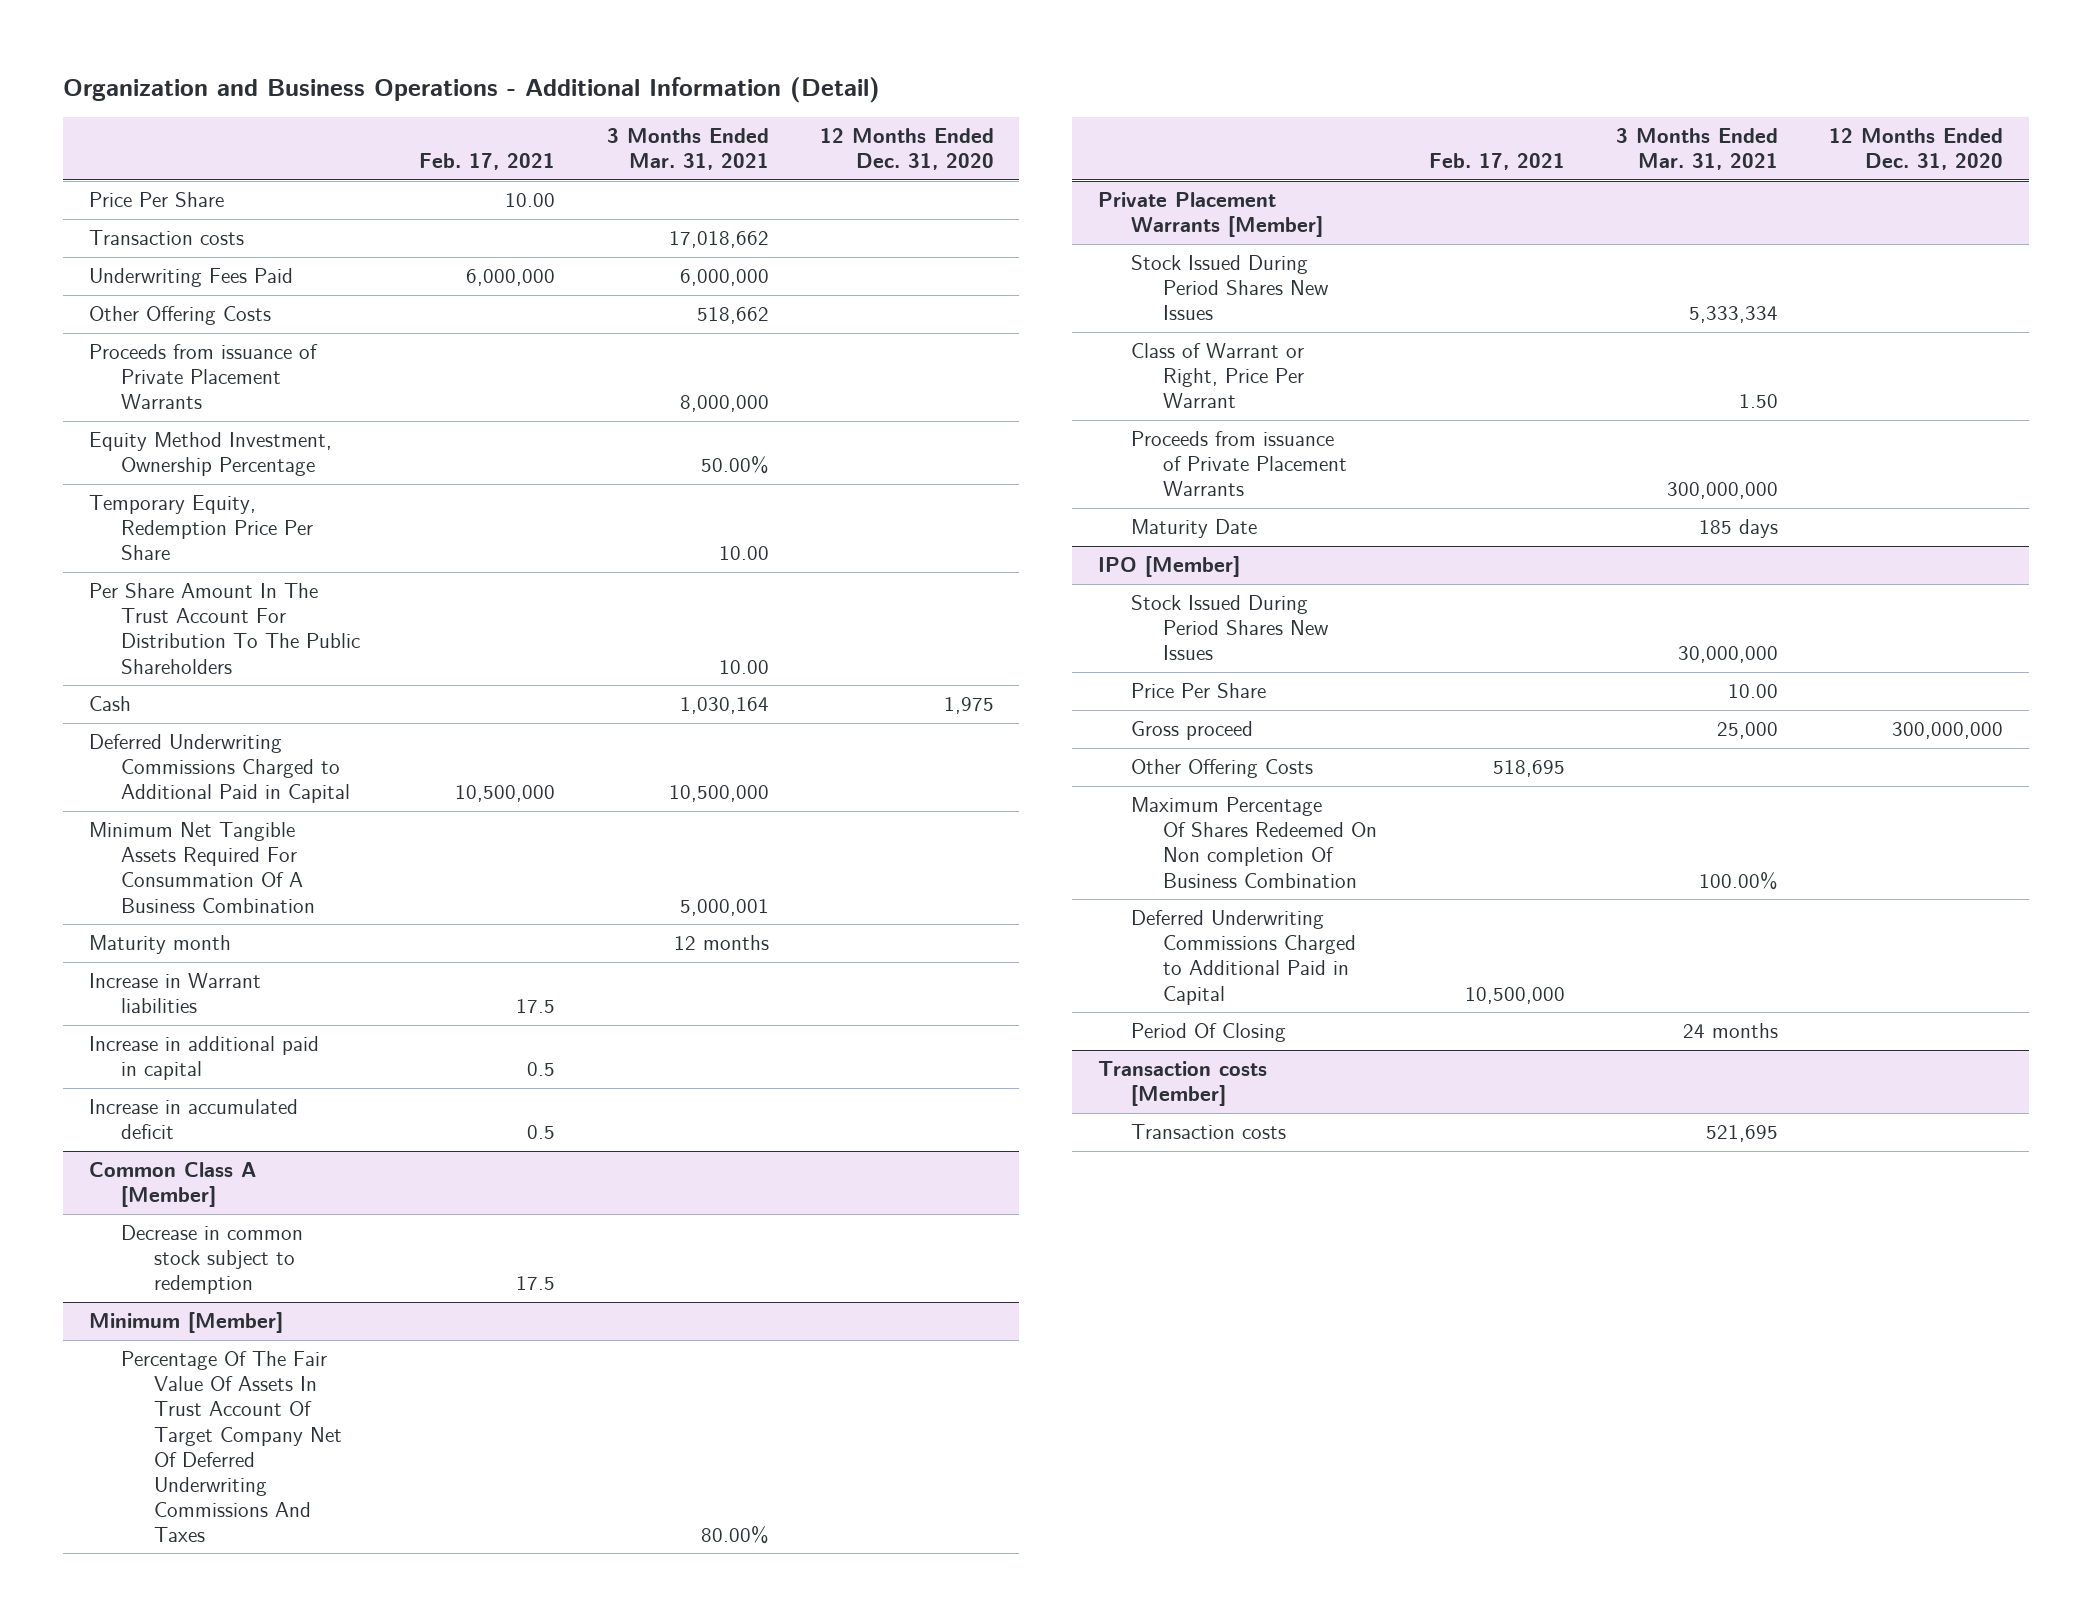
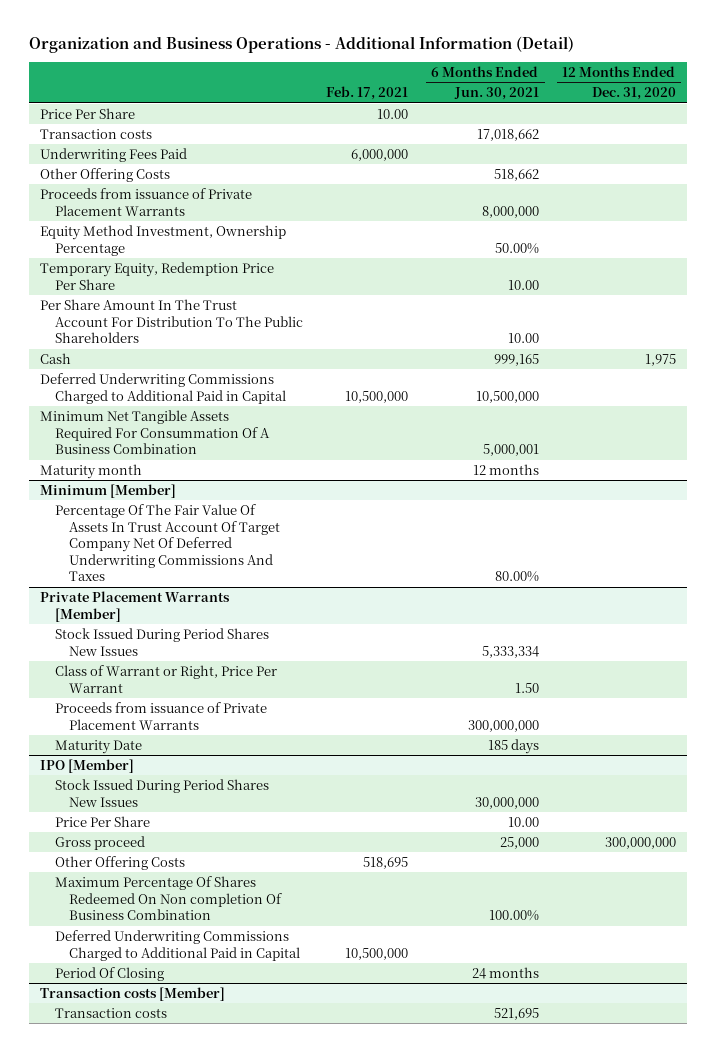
- | Feb. 17, 2021 | 3 Months Ended Mar. 31, 2021 | 12 Months Ended Dec. 31, 2020
+ | Feb. 17, 2021 | 6 Months Ended Jun. 30, 2021 | 12 Months Ended Dec. 31, 2020
- Increase in Warrant liabilities | 17.5 | |
- Increase in additional paid in capital | 0.5 | |
- Increase in accumulated deficit | 0.5 | |
- Common Class A [Member]
- Decrease in common stock subject to redemption | 17.5 | |

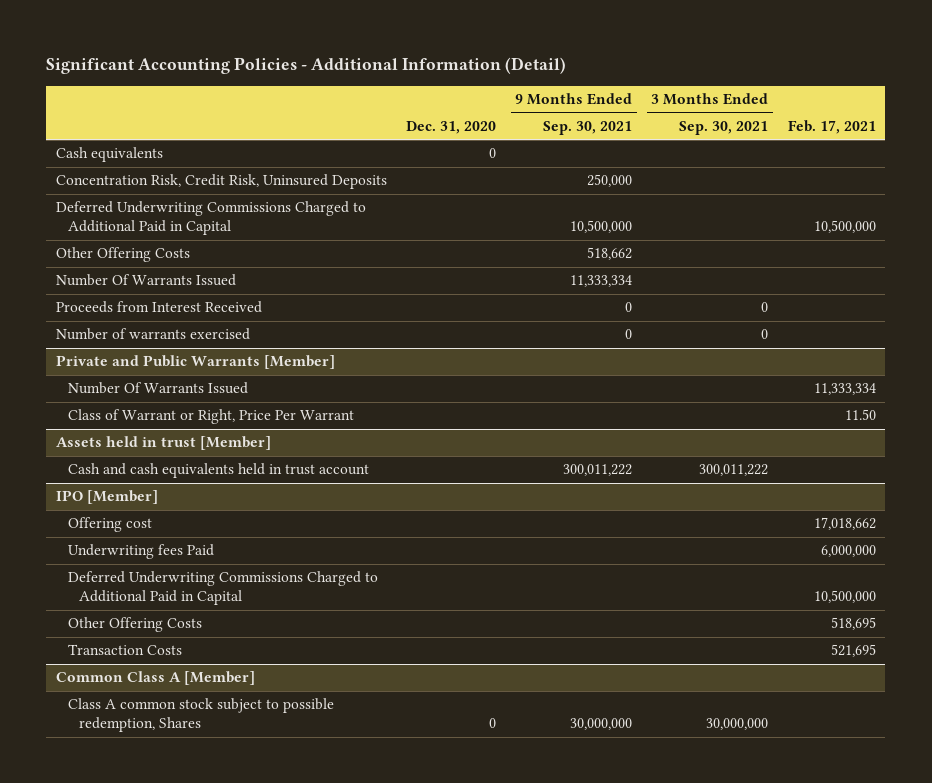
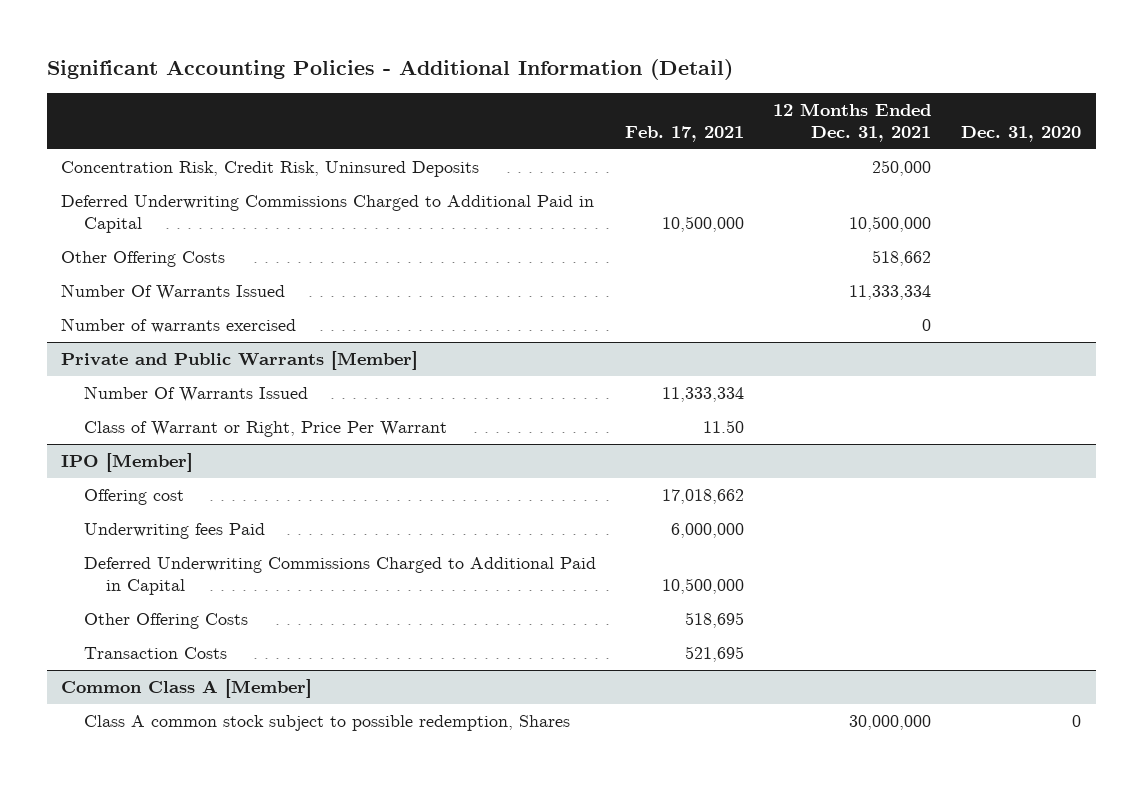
- | Dec. 31, 2020 | 9 Months Ended Sep. 30, 2021 | 3 Months Ended Sep. 30, 2021 | Feb. 17, 2021
+ | Feb. 17, 2021 | 12 Months Ended Dec. 31, 2021 | Dec. 31, 2020
- Cash equivalents | 0 | | |
- Proceeds from Interest Received | | 0 | 0 |
- Assets held in trust [Member]
- Cash and cash equivalents held in trust account | | 300,011,222 | 300,011,222 |

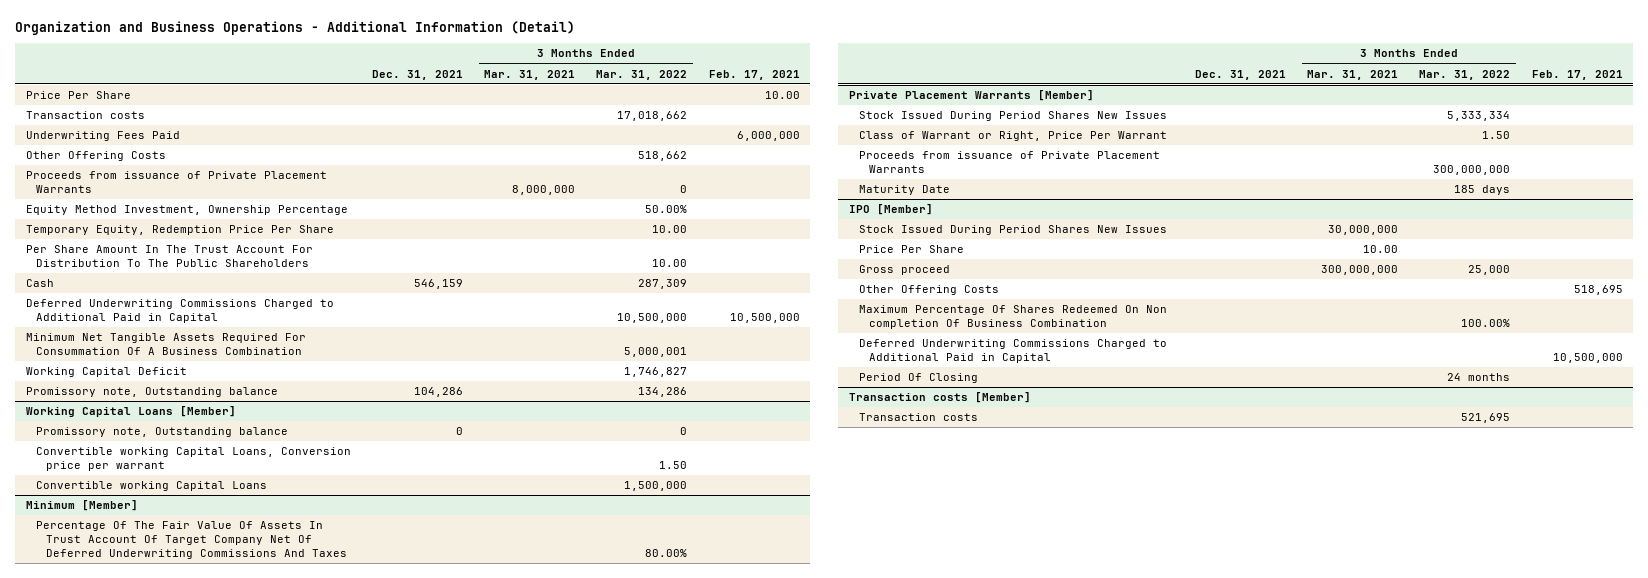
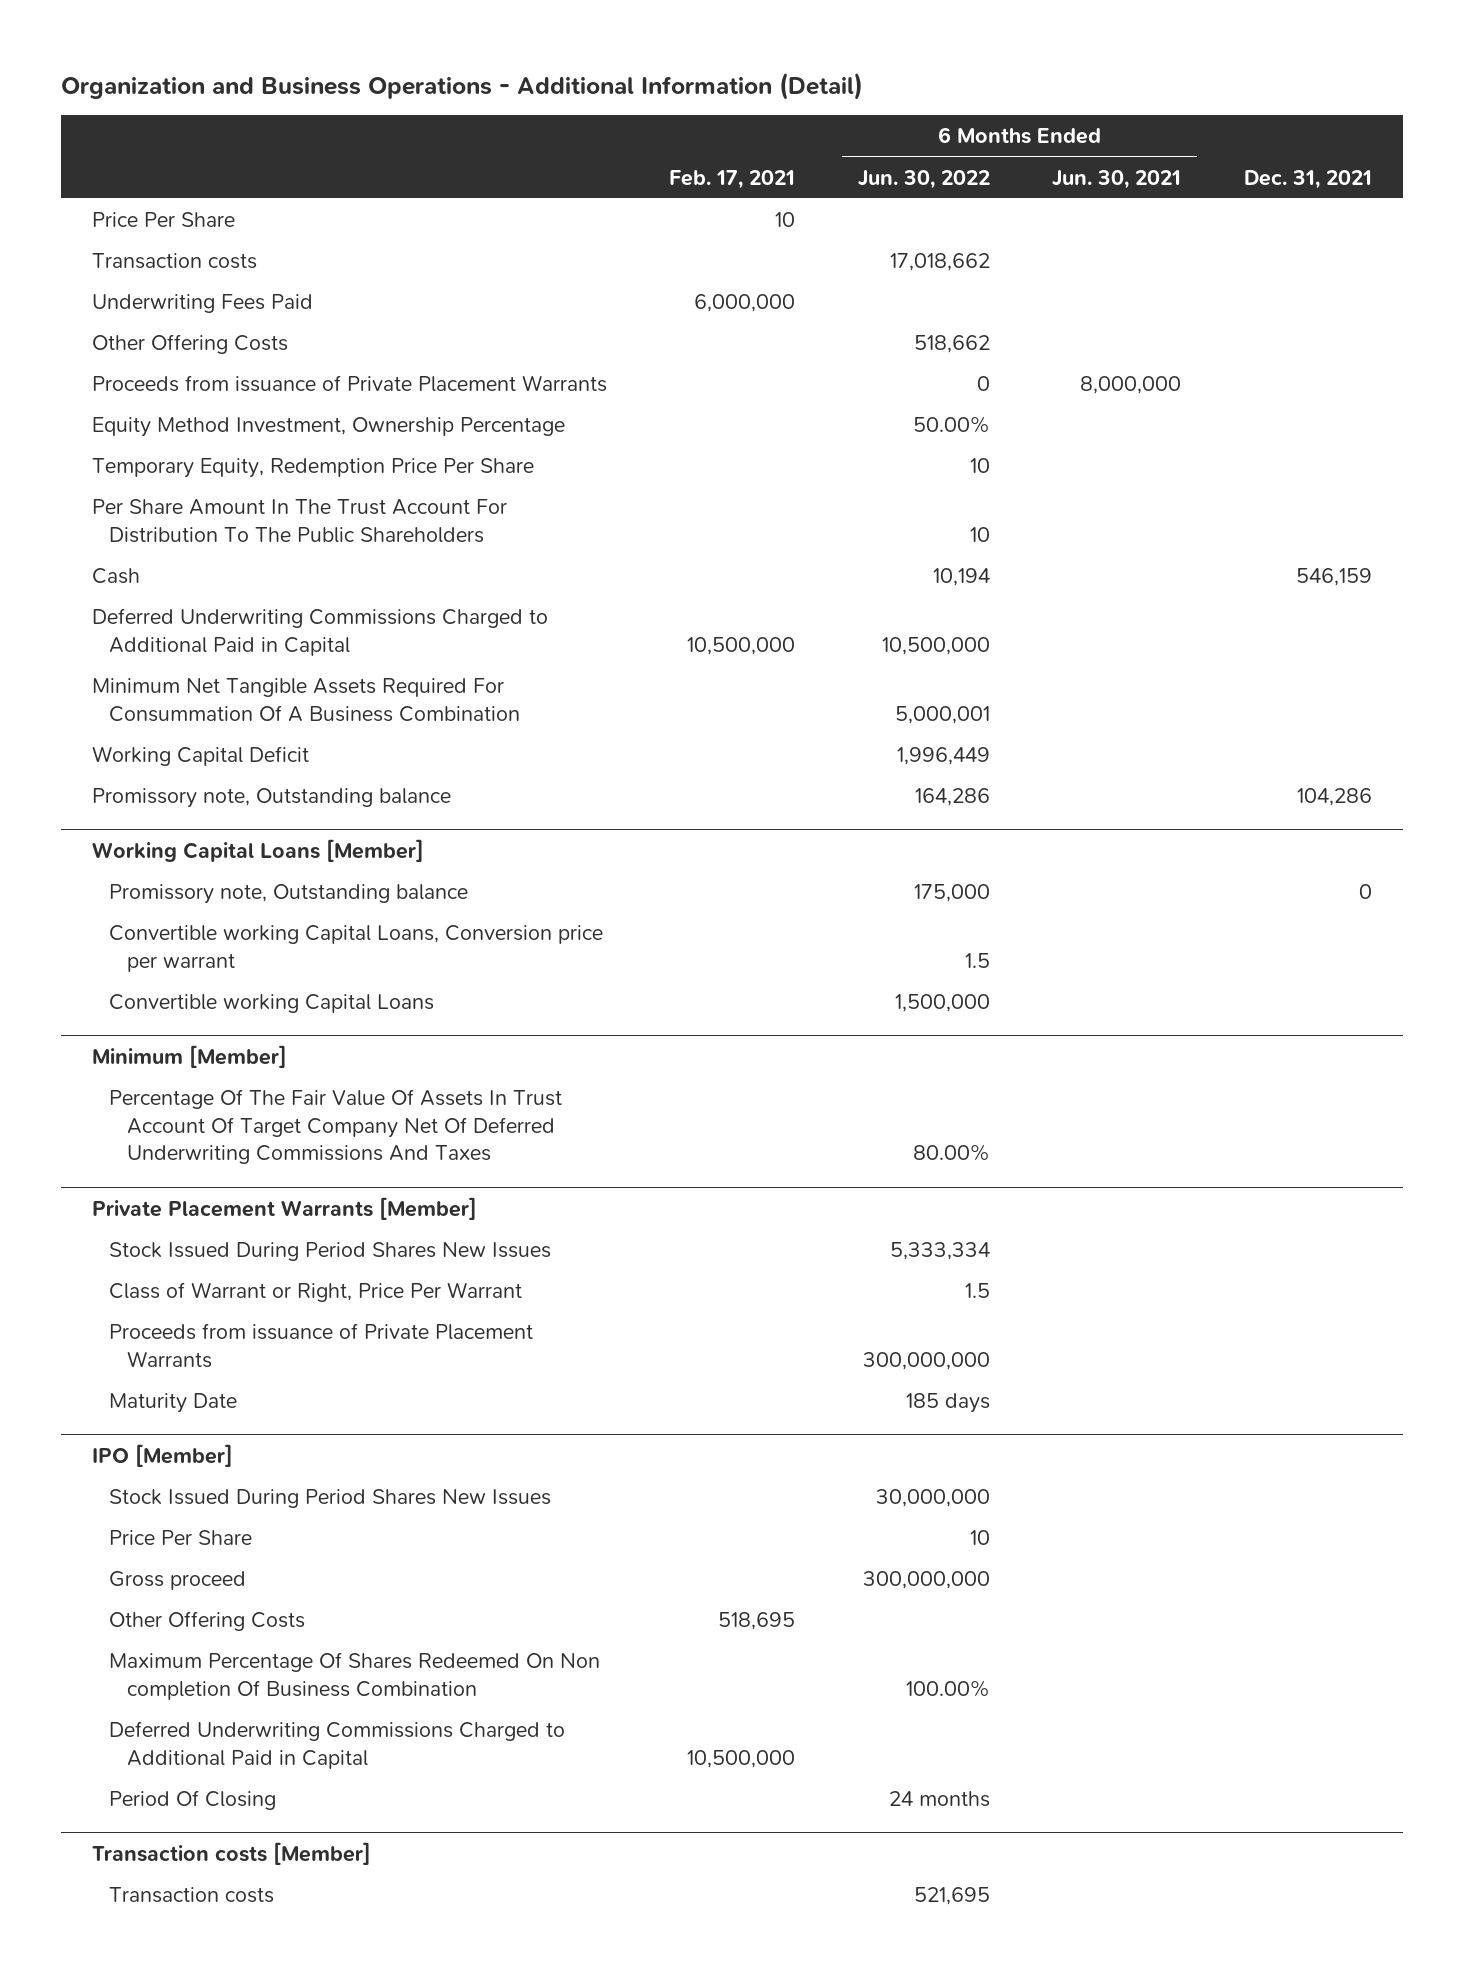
- | Dec. 31, 2021 | 3 Months Ended Mar. 31, 2021 | 3 Months Ended Mar. 31, 2022 | Feb. 17, 2021
+ | Feb. 17, 2021 | 6 Months Ended Jun. 30, 2022 | 6 Months Ended Jun. 30, 2021 | Dec. 31, 2021
- Price Per Share | | | | 10.00
+ Price Per Share | 10 | | |

